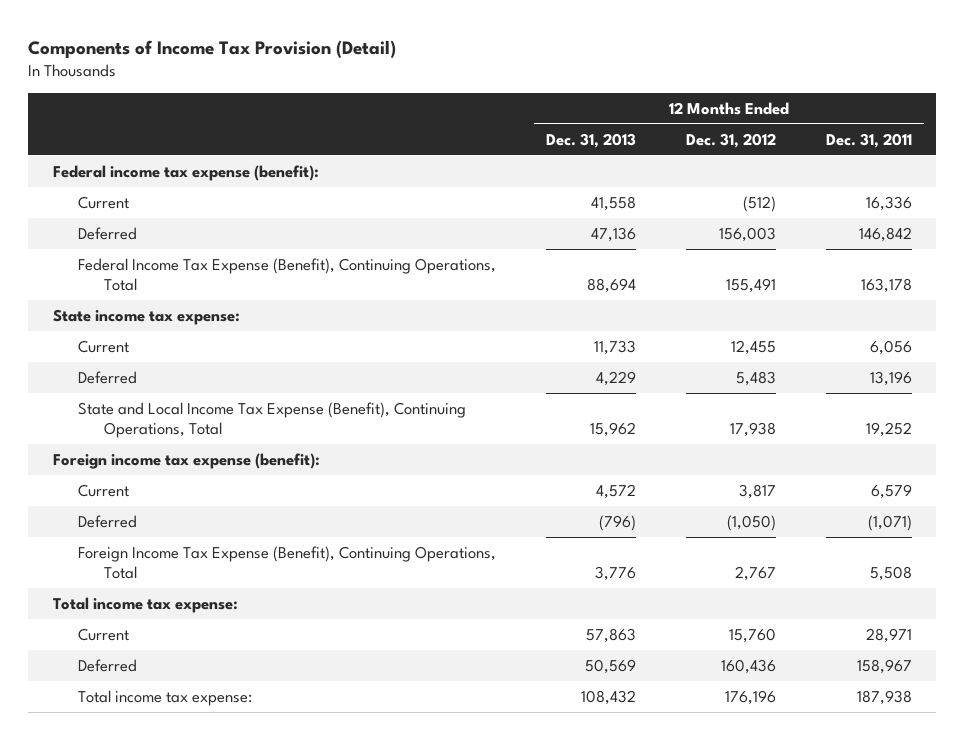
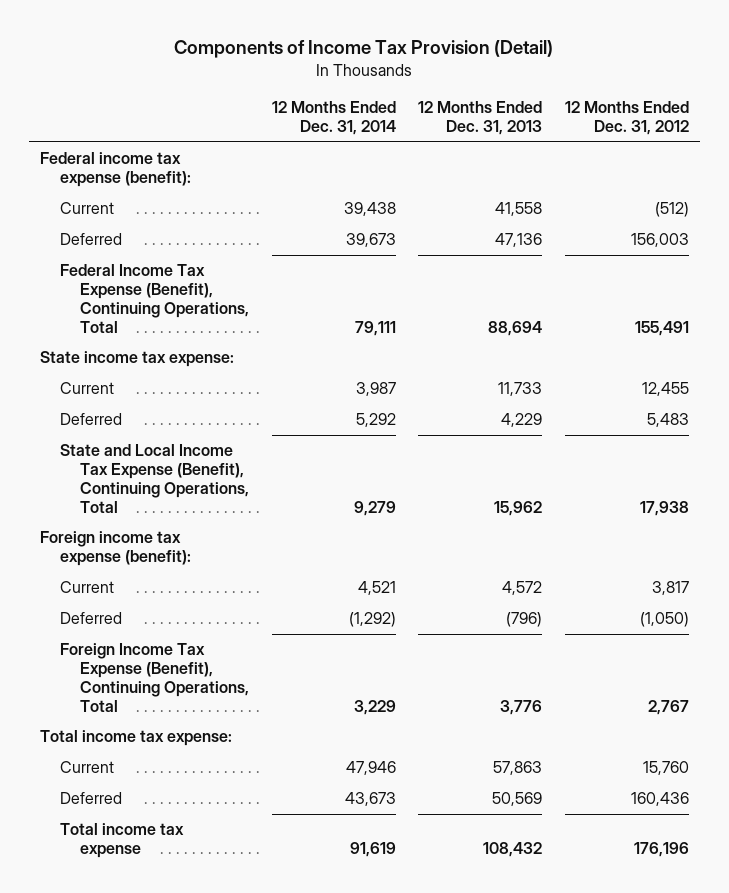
- | 12 Months Ended Dec. 31, 2013 | 12 Months Ended Dec. 31, 2012 | 12 Months Ended Dec. 31, 2011
+ | 12 Months Ended Dec. 31, 2014 | 12 Months Ended Dec. 31, 2013 | 12 Months Ended Dec. 31, 2012
- Total income tax expense: | 108,432 | 176,196 | 187,938
+ Total income tax expense | 91,619 | 108,432 | 176,196

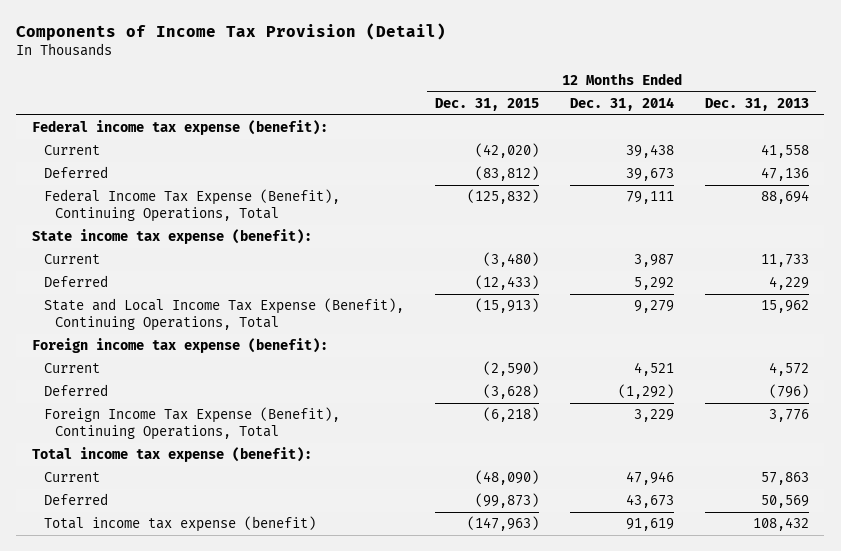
- | 12 Months Ended Dec. 31, 2014 | 12 Months Ended Dec. 31, 2013 | 12 Months Ended Dec. 31, 2012
+ | 12 Months Ended Dec. 31, 2015 | 12 Months Ended Dec. 31, 2014 | 12 Months Ended Dec. 31, 2013
- State income tax expense:
+ State income tax expense (benefit):
- Total income tax expense:
+ Total income tax expense (benefit):
- Total income tax expense | 91,619 | 108,432 | 176,196
+ Total income tax expense (benefit) | (147,963) | 91,619 | 108,432

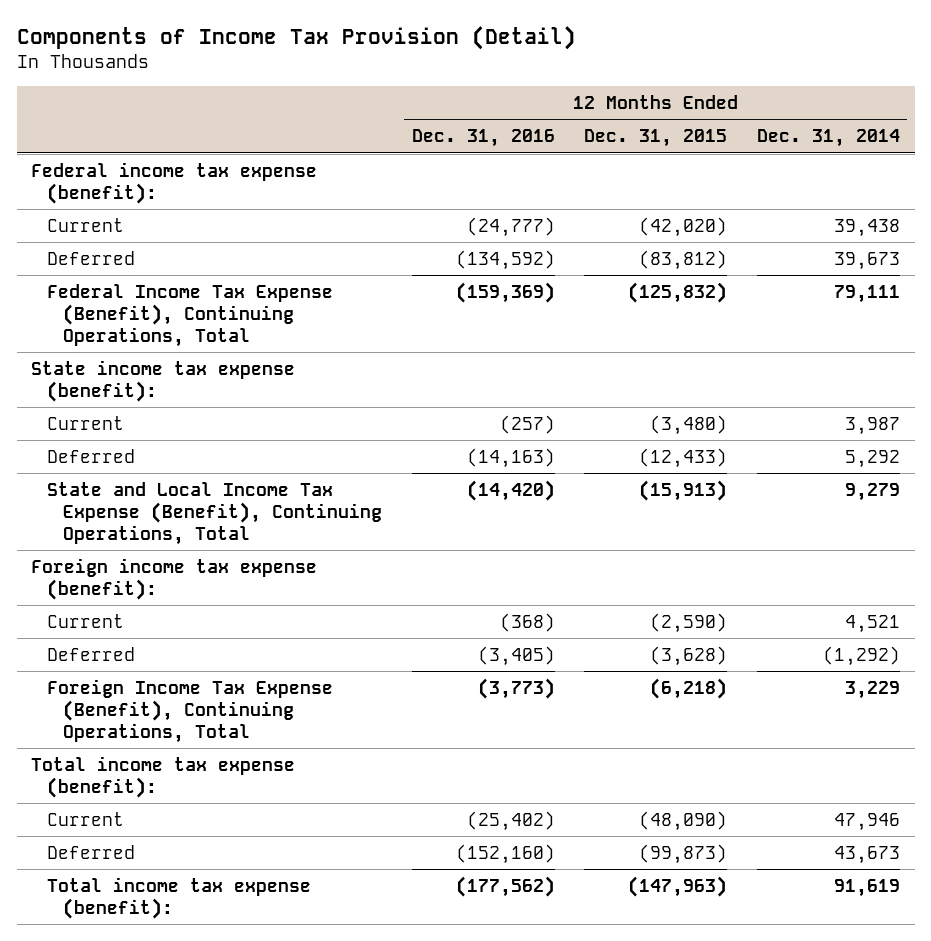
- | 12 Months Ended Dec. 31, 2015 | 12 Months Ended Dec. 31, 2014 | 12 Months Ended Dec. 31, 2013
+ | 12 Months Ended Dec. 31, 2016 | 12 Months Ended Dec. 31, 2015 | 12 Months Ended Dec. 31, 2014
- Total income tax expense (benefit) | (147,963) | 91,619 | 108,432
+ Total income tax expense (benefit): | (177,562) | (147,963) | 91,619

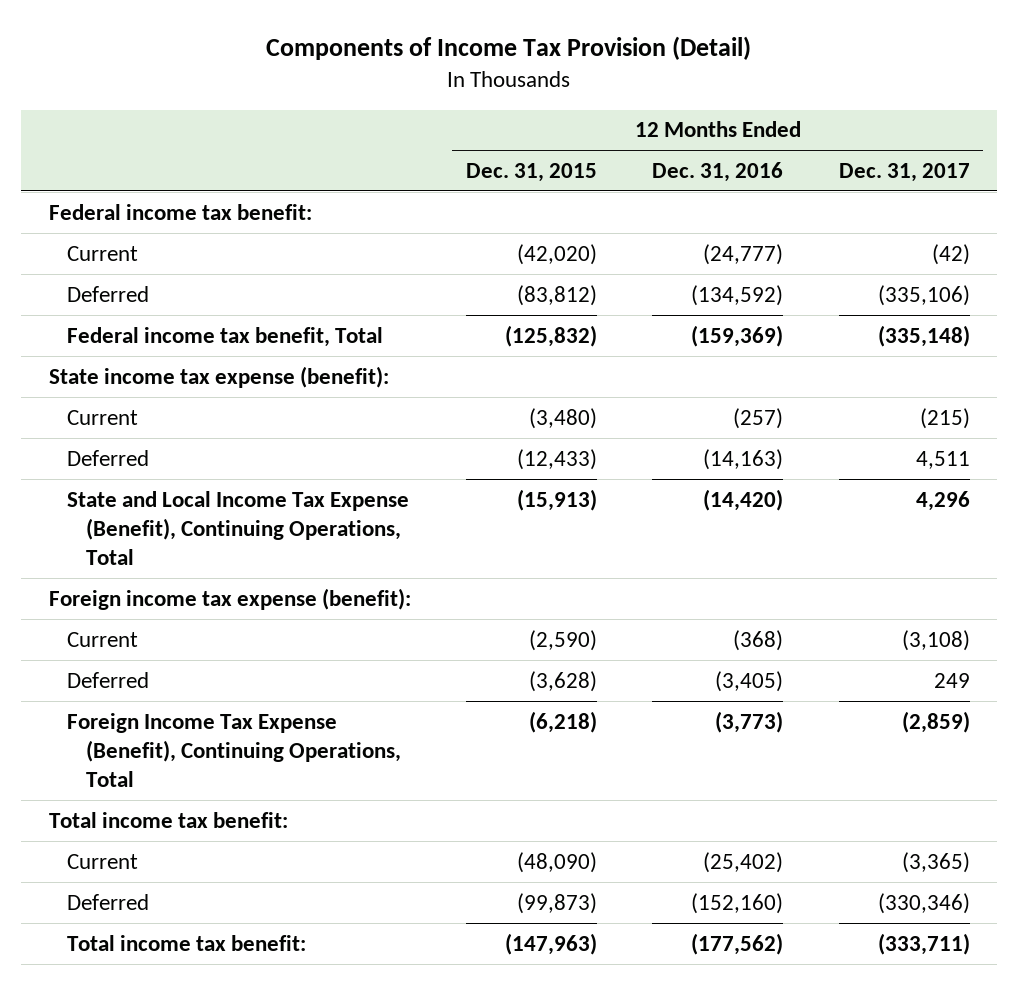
- | 12 Months Ended Dec. 31, 2016 | 12 Months Ended Dec. 31, 2015 | 12 Months Ended Dec. 31, 2014
+ | 12 Months Ended Dec. 31, 2015 | 12 Months Ended Dec. 31, 2016 | 12 Months Ended Dec. 31, 2017
- Federal income tax expense (benefit):
+ Federal income tax benefit:
- Federal Income Tax Expense (Benefit), Continuing Operations, Total | (159,369) | (125,832) | 79,111
+ Federal income tax benefit, Total | (125,832) | (159,369) | (335,148)
- Total income tax expense (benefit):
+ Total income tax benefit:
- Total income tax expense (benefit): | (177,562) | (147,963) | 91,619
+ Total income tax benefit: | (147,963) | (177,562) | (333,711)

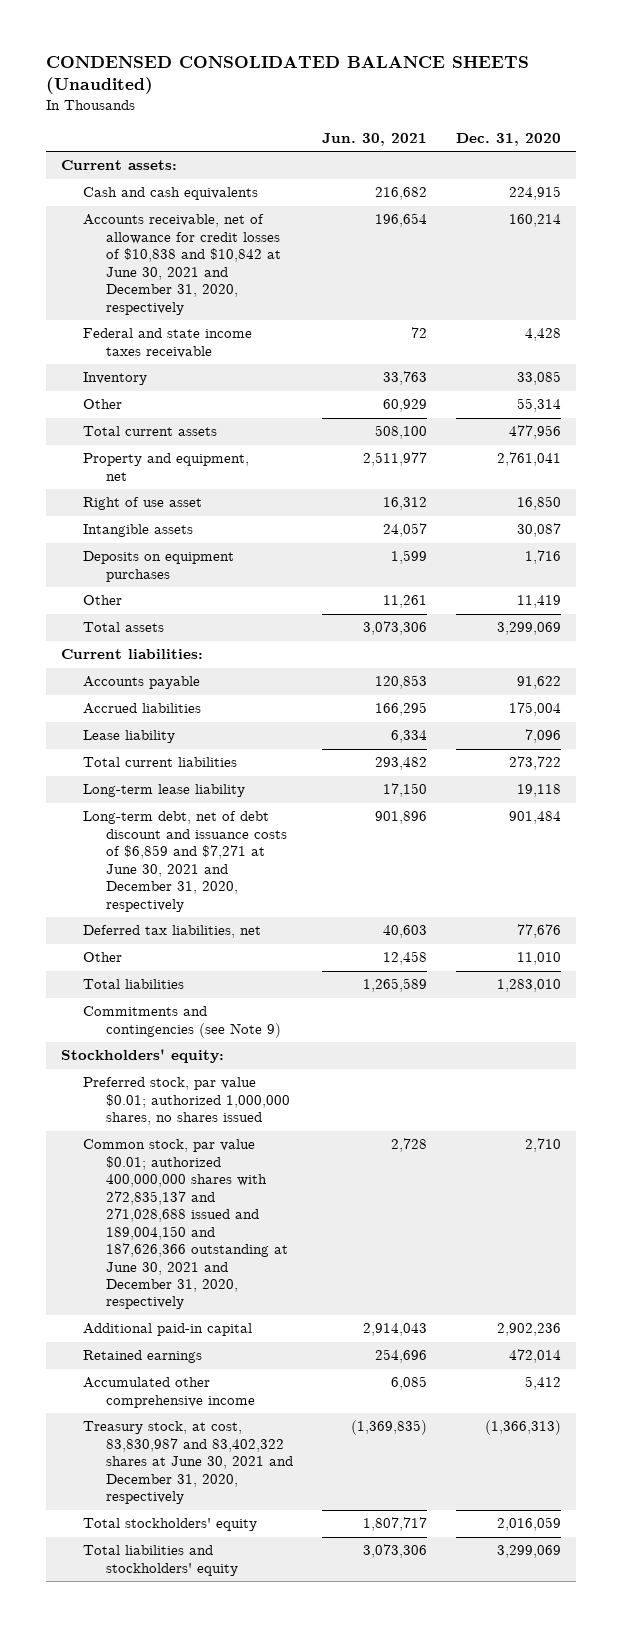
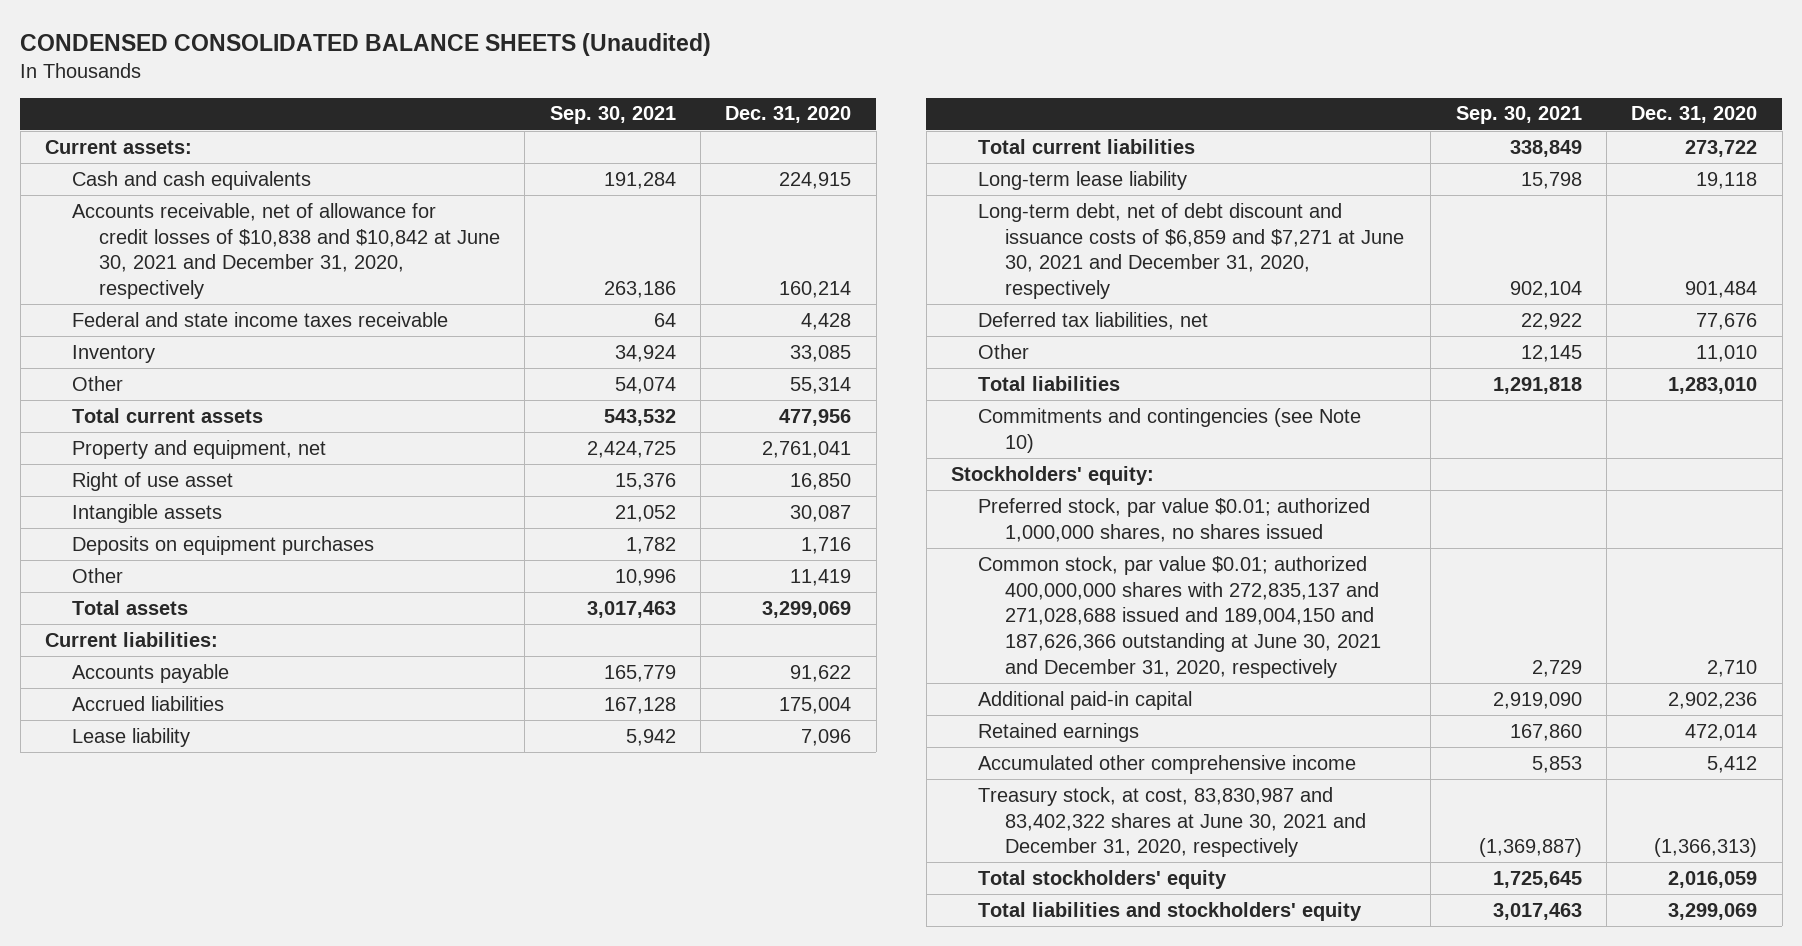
- | Jun. 30, 2021 | Dec. 31, 2020
+ | Sep. 30, 2021 | Dec. 31, 2020
- Commitments and contingencies (see Note 9)
+ Commitments and contingencies (see Note 10)

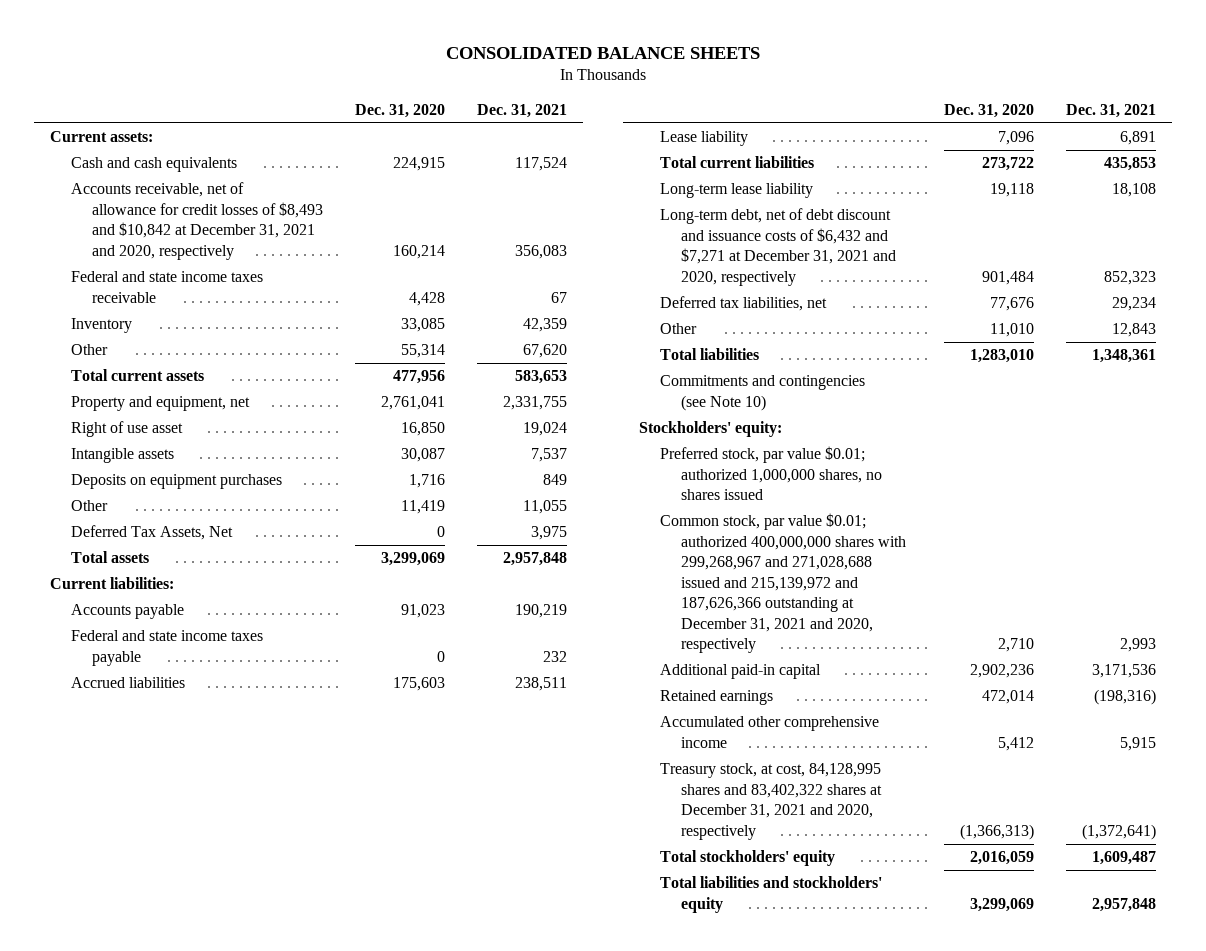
- CONDENSED CONSOLIDATED BALANCE SHEETS (Unaudited)
+ CONSOLIDATED BALANCE SHEETS
- | Sep. 30, 2021 | Dec. 31, 2020
+ | Dec. 31, 2020 | Dec. 31, 2021
- Accounts receivable, net of allowance for credit losses of $10,838 and $10,842 at June 30, 2021 and December 31, 2020, respectively | 263,186 | 160,214
+ Accounts receivable, net of allowance for credit losses of $8,493 and $10,842 at December 31, 2021 and 2020, respectively | 160,214 | 356,083
+ Deferred Tax Assets, Net | 0 | 3,975
- Accounts payable | 165,779 | 91,622
- Accrued liabilities | 167,128 | 175,004
+ Accounts payable | 91,023 | 190,219
+ Federal and state income taxes payable | 0 | 232
+ Accrued liabilities | 175,603 | 238,511
- Long-term debt, net of debt discount and issuance costs of $6,859 and $7,271 at June 30, 2021 and December 31, 2020, respectively | 902,104 | 901,484
+ Long-term debt, net of debt discount and issuance costs of $6,432 and $7,271 at December 31, 2021 and 2020, respectively | 901,484 | 852,323
- Common stock, par value $0.01; authorized 400,000,000 shares with 272,835,137 and 271,028,688 issued and 189,004,150 and 187,626,366 outstanding at June 30, 2021 and December 31, 2020, respectively | 2,729 | 2,710
+ Common stock, par value $0.01; authorized 400,000,000 shares with 299,268,967 and 271,028,688 issued and 215,139,972 and 187,626,366 outstanding at December 31, 2021 and 2020, respectively | 2,710 | 2,993
- Treasury stock, at cost, 83,830,987 and 83,402,322 shares at June 30, 2021 and December 31, 2020, respectively | (1,369,887) | (1,366,313)
+ Treasury stock, at cost, 84,128,995 shares and 83,402,322 shares at December 31, 2021 and 2020, respectively | (1,366,313) | (1,372,641)

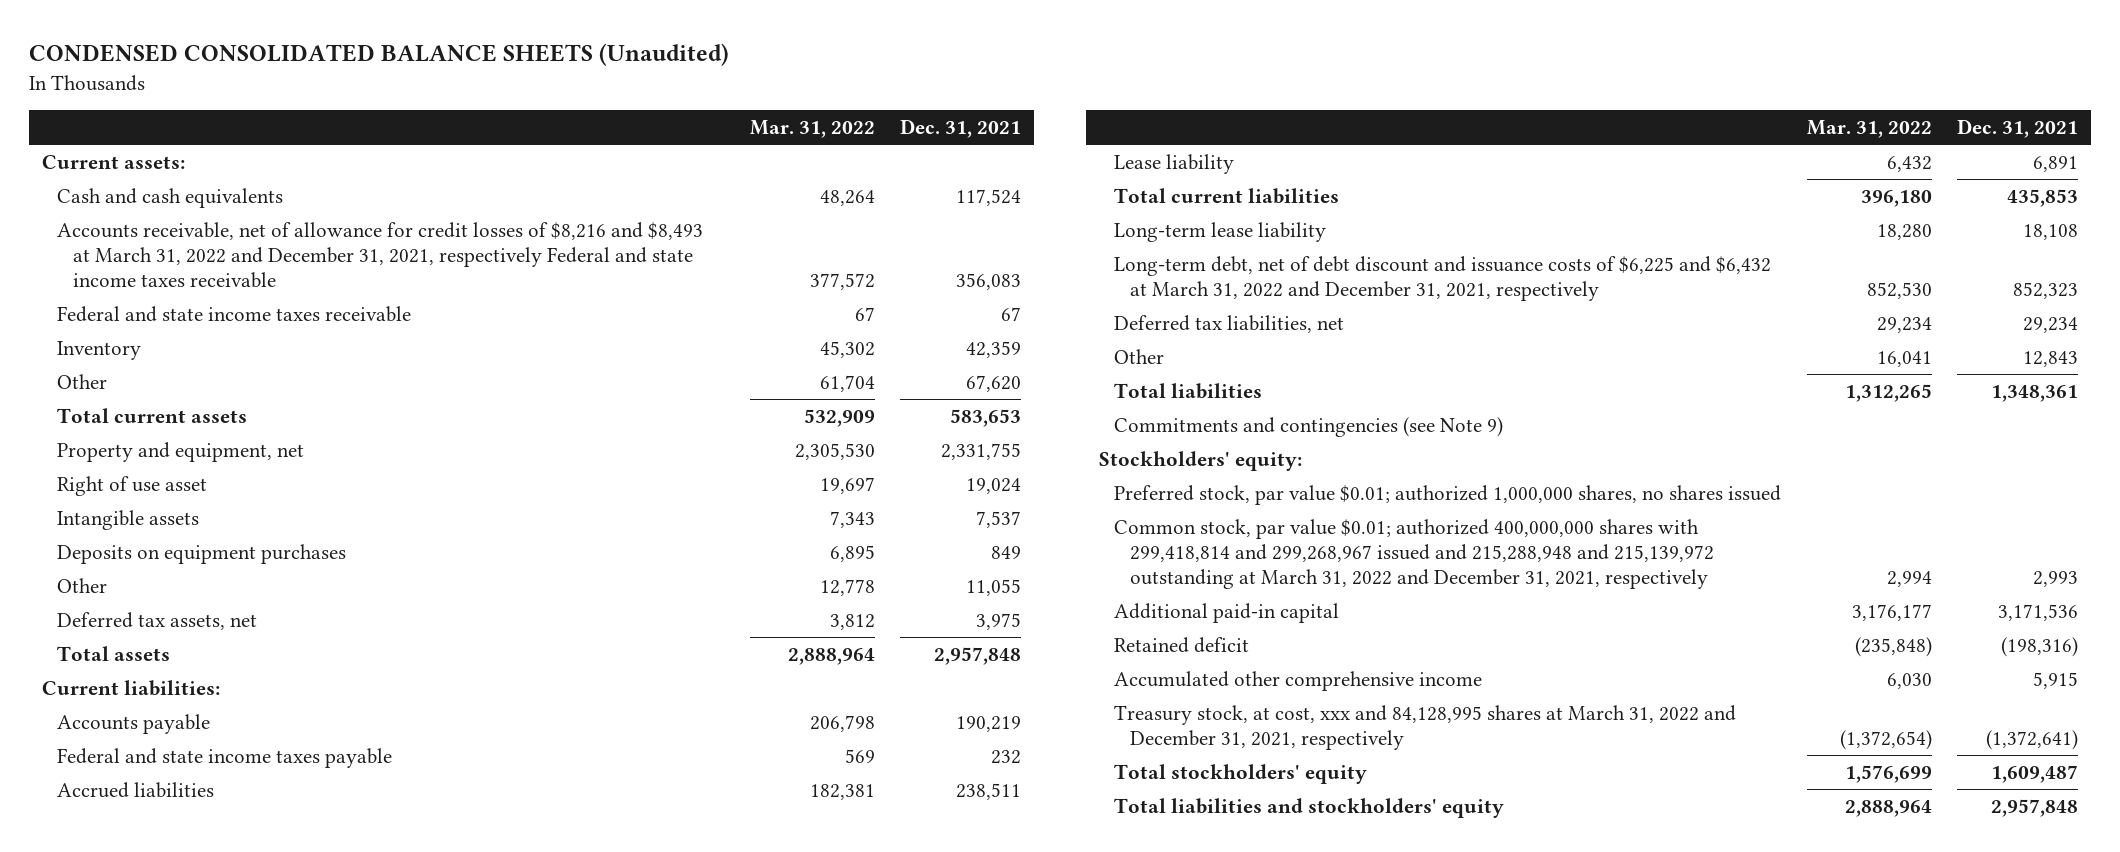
- CONSOLIDATED BALANCE SHEETS
+ CONDENSED CONSOLIDATED BALANCE SHEETS (Unaudited)
- | Dec. 31, 2020 | Dec. 31, 2021
+ | Mar. 31, 2022 | Dec. 31, 2021
- Accounts receivable, net of allowance for credit losses of $8,493 and $10,842 at December 31, 2021 and 2020, respectively | 160,214 | 356,083
+ Accounts receivable, net of allowance for credit losses of $8,216 and $8,493 at March 31, 2022 and December 31, 2021, respectively Federal and state income taxes receivable | 377,572 | 356,083
- Deferred Tax Assets, Net | 0 | 3,975
+ Deferred tax assets, net | 3,812 | 3,975
- Long-term debt, net of debt discount and issuance costs of $6,432 and $7,271 at December 31, 2021 and 2020, respectively | 901,484 | 852,323
+ Long-term debt, net of debt discount and issuance costs of $6,225 and $6,432 at March 31, 2022 and December 31, 2021, respectively | 852,530 | 852,323
- Commitments and contingencies (see Note 10)
+ Commitments and contingencies (see Note 9)
- Common stock, par value $0.01; authorized 400,000,000 shares with 299,268,967 and 271,028,688 issued and 215,139,972 and 187,626,366 outstanding at December 31, 2021 and 2020, respectively | 2,710 | 2,993
+ Common stock, par value $0.01; authorized 400,000,000 shares with 299,418,814 and 299,268,967 issued and 215,288,948 and 215,139,972 outstanding at March 31, 2022 and December 31, 2021, respectively | 2,994 | 2,993
- Retained earnings | 472,014 | (198,316)
+ Retained deficit | (235,848) | (198,316)
- Treasury stock, at cost, 84,128,995 shares and 83,402,322 shares at December 31, 2021 and 2020, respectively | (1,366,313) | (1,372,641)
+ Treasury stock, at cost, xxx and 84,128,995 shares at March 31, 2022 and December 31, 2021, respectively | (1,372,654) | (1,372,641)

